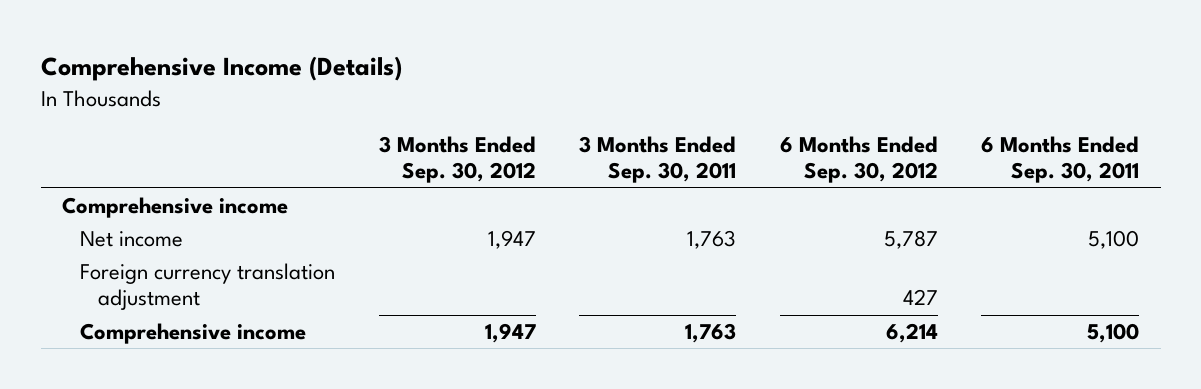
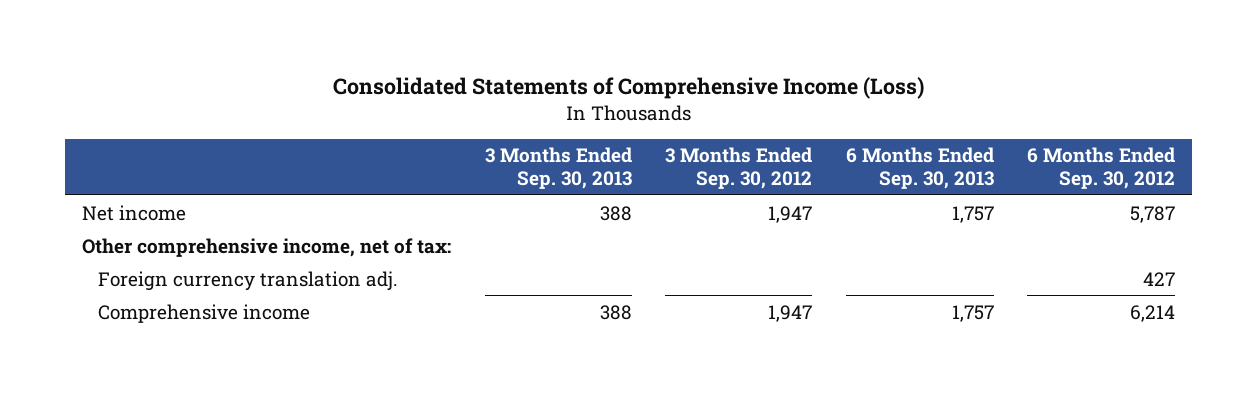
- Comprehensive Income (Details)
+ Consolidated Statements of Comprehensive Income (Loss)
- | 3 Months Ended Sep. 30, 2012 | 3 Months Ended Sep. 30, 2011 | 6 Months Ended Sep. 30, 2012 | 6 Months Ended Sep. 30, 2011
+ | 3 Months Ended Sep. 30, 2013 | 3 Months Ended Sep. 30, 2012 | 6 Months Ended Sep. 30, 2013 | 6 Months Ended Sep. 30, 2012
- Comprehensive income
- Foreign currency translation adjustment | | | 427 |
+ Other comprehensive income, net of tax:
+ Foreign currency translation adj. | | | | 427

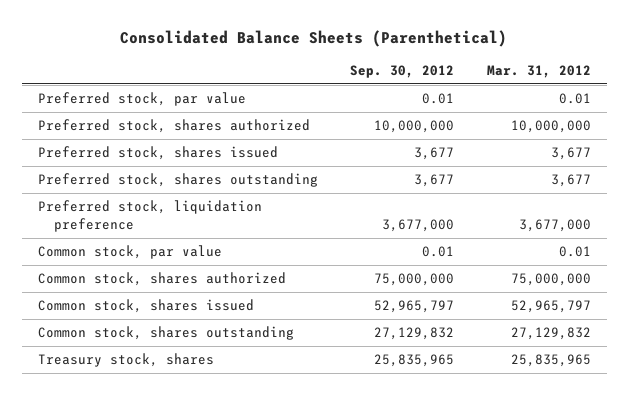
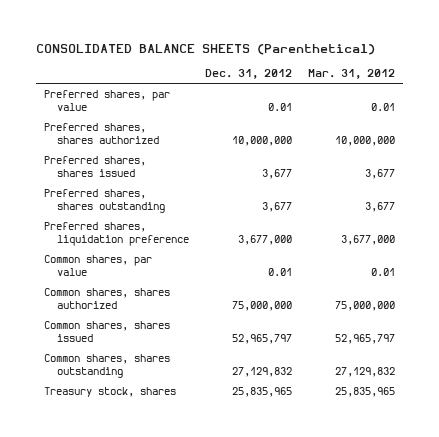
- Consolidated Balance Sheets (Parenthetical)
+ CONSOLIDATED BALANCE SHEETS (Parenthetical)
- | Sep. 30, 2012 | Mar. 31, 2012
+ | Dec. 31, 2012 | Mar. 31, 2012
- Preferred stock, par value | 0.01 | 0.01
- Preferred stock, shares authorized | 10,000,000 | 10,000,000
- Preferred stock, shares issued | 3,677 | 3,677
- Preferred stock, shares outstanding | 3,677 | 3,677
- Preferred stock, liquidation preference | 3,677,000 | 3,677,000
- Common stock, par value | 0.01 | 0.01
- Common stock, shares authorized | 75,000,000 | 75,000,000
- Common stock, shares issued | 52,965,797 | 52,965,797
- Common stock, shares outstanding | 27,129,832 | 27,129,832
+ Preferred shares, par value | 0.01 | 0.01
+ Preferred shares, shares authorized | 10,000,000 | 10,000,000
+ Preferred shares, shares issued | 3,677 | 3,677
+ Preferred shares, shares outstanding | 3,677 | 3,677
+ Preferred shares, liquidation preference | 3,677,000 | 3,677,000
+ Common shares, par value | 0.01 | 0.01
+ Common shares, shares authorized | 75,000,000 | 75,000,000
+ Common shares, shares issued | 52,965,797 | 52,965,797
+ Common shares, shares outstanding | 27,129,832 | 27,129,832

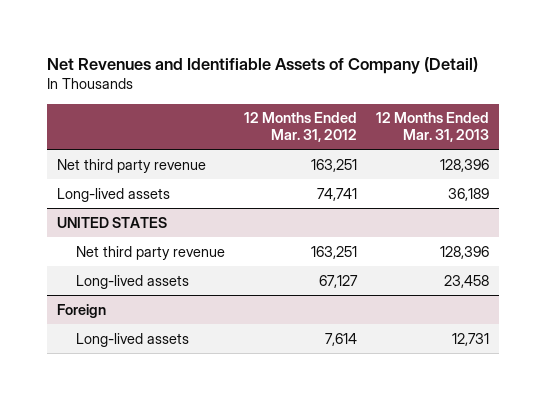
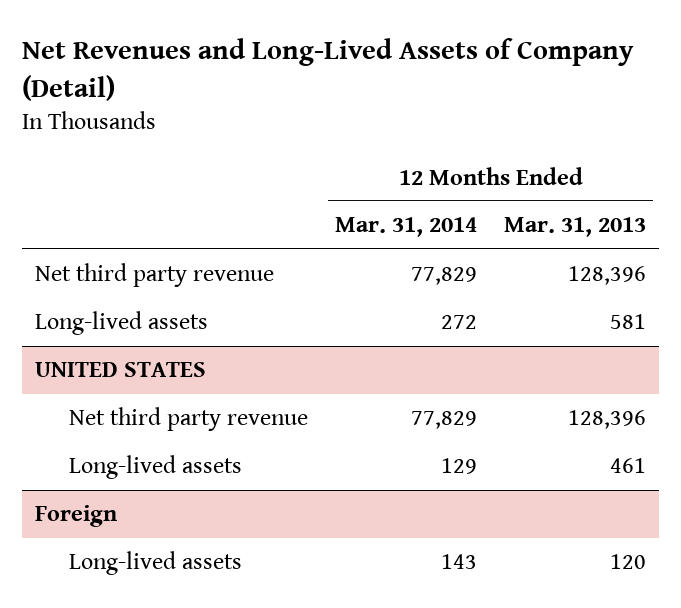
- Net Revenues and Identifiable Assets of Company (Detail)
+ Net Revenues and Long-Lived Assets of Company (Detail)
- | 12 Months Ended Mar. 31, 2012 | 12 Months Ended Mar. 31, 2013
+ | 12 Months Ended Mar. 31, 2014 | 12 Months Ended Mar. 31, 2013
- Long-lived assets | 74,741 | 36,189
+ Long-lived assets | 272 | 581
@ UNITED STATES
- Long-lived assets | 67,127 | 23,458
+ Long-lived assets | 129 | 461
@ Foreign
- Long-lived assets | 7,614 | 12,731
+ Long-lived assets | 143 | 120

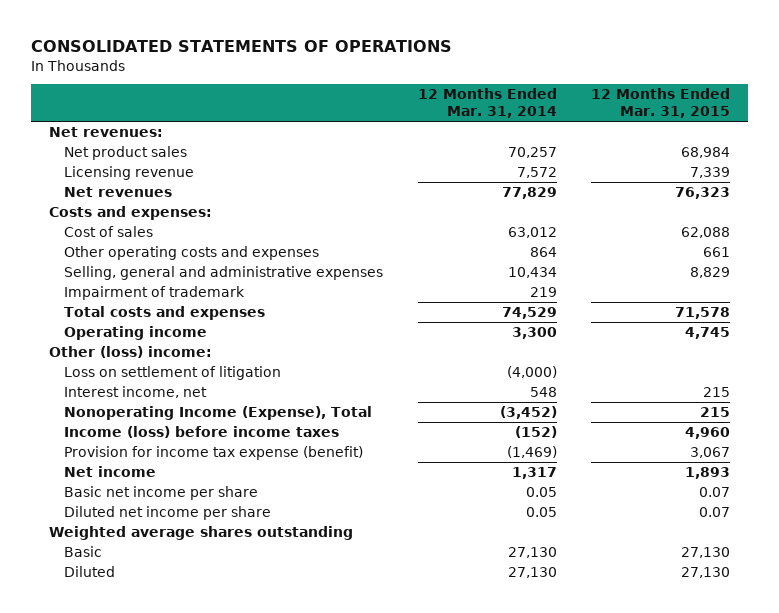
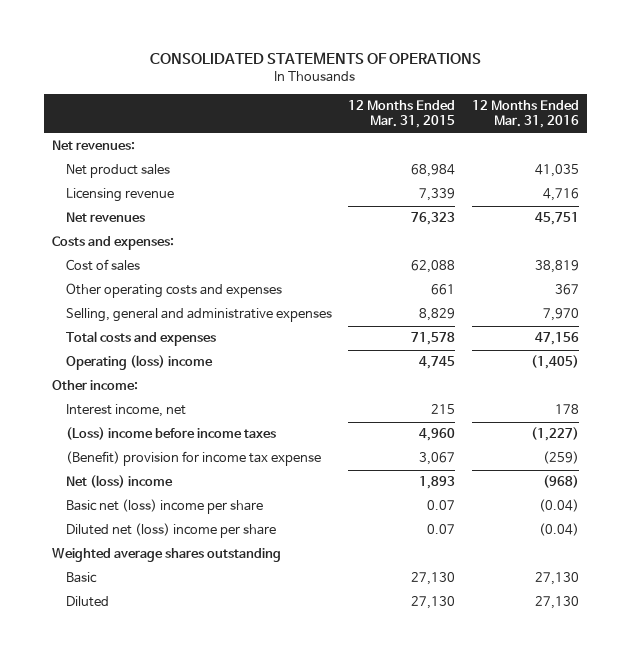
- | 12 Months Ended Mar. 31, 2014 | 12 Months Ended Mar. 31, 2015
+ | 12 Months Ended Mar. 31, 2015 | 12 Months Ended Mar. 31, 2016
- Impairment of trademark | 219 |
- Operating income | 3,300 | 4,745
- Other (loss) income:
- Loss on settlement of litigation | (4,000) |
+ Operating (loss) income | 4,745 | (1,405)
+ Other income:
- Nonoperating Income (Expense), Total | (3,452) | 215
- Income (loss) before income taxes | (152) | 4,960
- Provision for income tax expense (benefit) | (1,469) | 3,067
- Net income | 1,317 | 1,893
- Basic net income per share | 0.05 | 0.07
- Diluted net income per share | 0.05 | 0.07
+ (Loss) income before income taxes | 4,960 | (1,227)
+ (Benefit) provision for income tax expense | 3,067 | (259)
+ Net (loss) income | 1,893 | (968)
+ Basic net (loss) income per share | 0.07 | (0.04)
+ Diluted net (loss) income per share | 0.07 | (0.04)

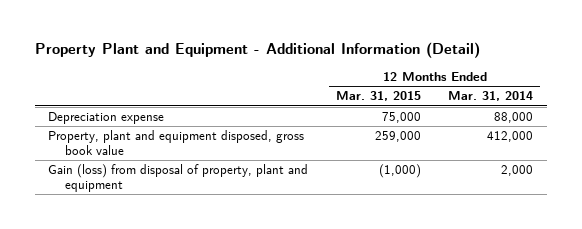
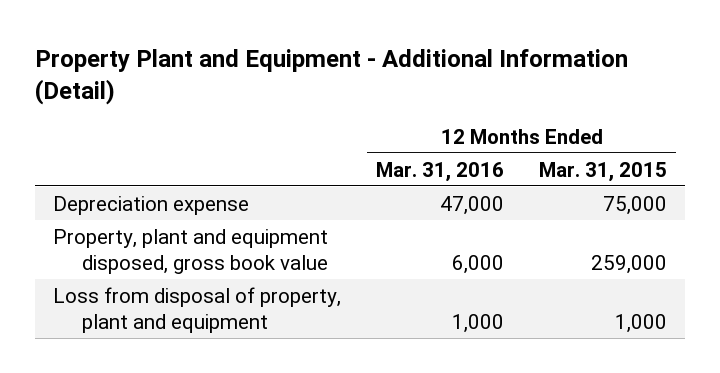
- | 12 Months Ended Mar. 31, 2015 | 12 Months Ended Mar. 31, 2014
+ | 12 Months Ended Mar. 31, 2016 | 12 Months Ended Mar. 31, 2015
- Gain (loss) from disposal of property, plant and equipment | (1,000) | 2,000
+ Loss from disposal of property, plant and equipment | 1,000 | 1,000

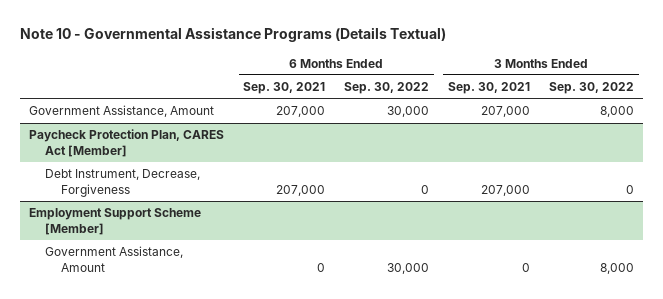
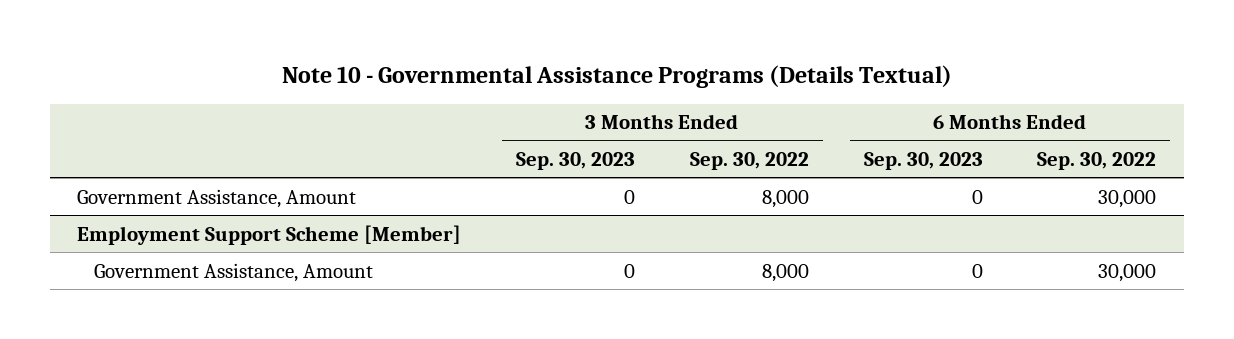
- | 6 Months Ended Sep. 30, 2021 | 6 Months Ended Sep. 30, 2022 | 3 Months Ended Sep. 30, 2021 | 3 Months Ended Sep. 30, 2022
+ | 3 Months Ended Sep. 30, 2023 | 3 Months Ended Sep. 30, 2022 | 6 Months Ended Sep. 30, 2023 | 6 Months Ended Sep. 30, 2022
- Paycheck Protection Plan, CARES Act [Member]
- Debt Instrument, Decrease, Forgiveness | 207,000 | 0 | 207,000 | 0

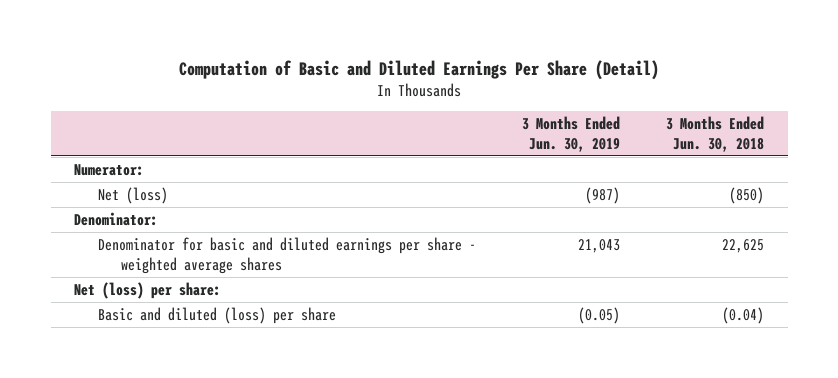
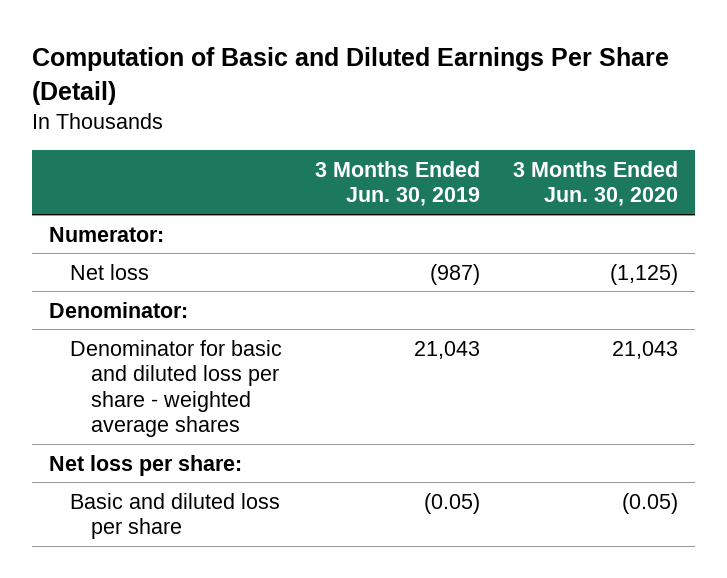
- | 3 Months Ended Jun. 30, 2019 | 3 Months Ended Jun. 30, 2018
+ | 3 Months Ended Jun. 30, 2019 | 3 Months Ended Jun. 30, 2020
- Net (loss) | (987) | (850)
+ Net loss | (987) | (1,125)
- Denominator for basic and diluted earnings per share - weighted average shares | 21,043 | 22,625
- Net (loss) per share:
- Basic and diluted (loss) per share | (0.05) | (0.04)
+ Denominator for basic and diluted loss per share - weighted average shares | 21,043 | 21,043
+ Net loss per share:
+ Basic and diluted loss per share | (0.05) | (0.05)

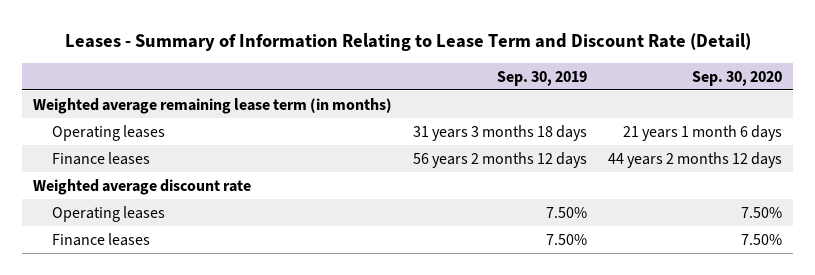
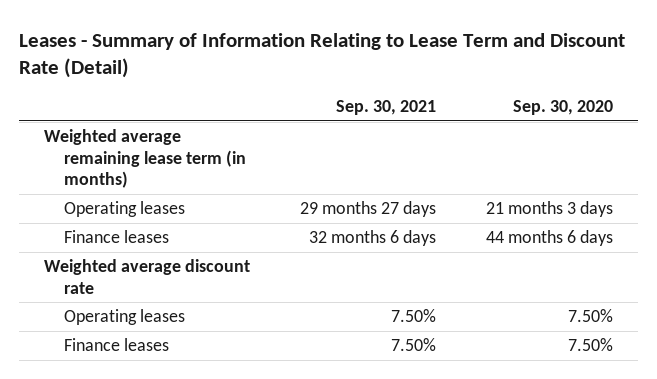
- | Sep. 30, 2019 | Sep. 30, 2020
+ | Sep. 30, 2021 | Sep. 30, 2020
- Operating leases | 31 years 3 months 18 days | 21 years 1 month 6 days
- Finance leases | 56 years 2 months 12 days | 44 years 2 months 12 days
+ Operating leases | 29 months 27 days | 21 months 3 days
+ Finance leases | 32 months 6 days | 44 months 6 days

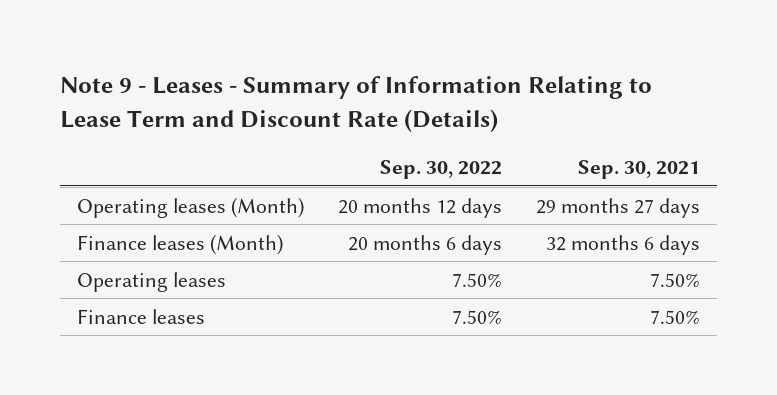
- Leases - Summary of Information Relating to Lease Term and Discount Rate (Detail)
+ Note 9 - Leases - Summary of Information Relating to Lease Term and Discount Rate (Details)
- | Sep. 30, 2021 | Sep. 30, 2020
+ | Sep. 30, 2022 | Sep. 30, 2021
- Weighted average remaining lease term (in months)
- Operating leases | 29 months 27 days | 21 months 3 days
- Finance leases | 32 months 6 days | 44 months 6 days
- Weighted average discount rate
+ Operating leases (Month) | 20 months 12 days | 29 months 27 days
+ Finance leases (Month) | 20 months 6 days | 32 months 6 days

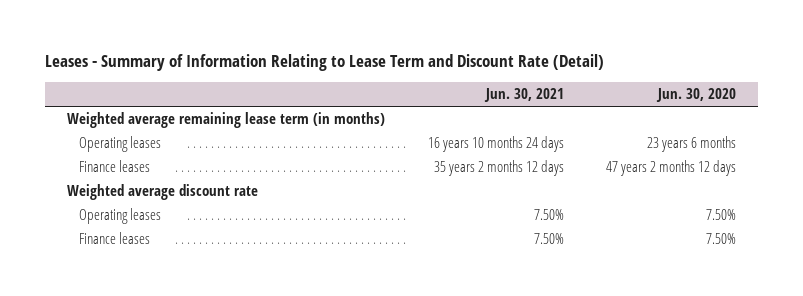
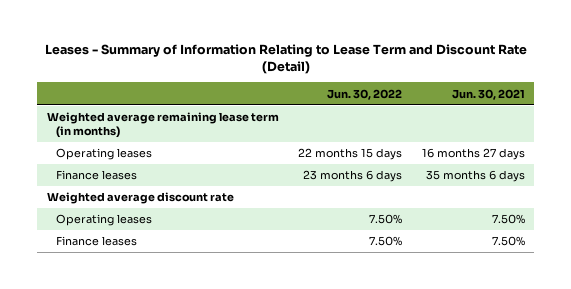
- | Jun. 30, 2021 | Jun. 30, 2020
+ | Jun. 30, 2022 | Jun. 30, 2021
- Operating leases | 16 years 10 months 24 days | 23 years 6 months
- Finance leases | 35 years 2 months 12 days | 47 years 2 months 12 days
+ Operating leases | 22 months 15 days | 16 months 27 days
+ Finance leases | 23 months 6 days | 35 months 6 days

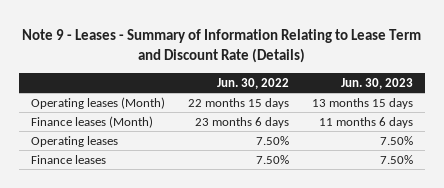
- Leases - Summary of Information Relating to Lease Term and Discount Rate (Detail)
+ Note 9 - Leases - Summary of Information Relating to Lease Term and Discount Rate (Details)
- | Jun. 30, 2022 | Jun. 30, 2021
+ | Jun. 30, 2022 | Jun. 30, 2023
- Weighted average remaining lease term (in months)
- Operating leases | 22 months 15 days | 16 months 27 days
- Finance leases | 23 months 6 days | 35 months 6 days
- Weighted average discount rate
+ Operating leases (Month) | 22 months 15 days | 13 months 15 days
+ Finance leases (Month) | 23 months 6 days | 11 months 6 days

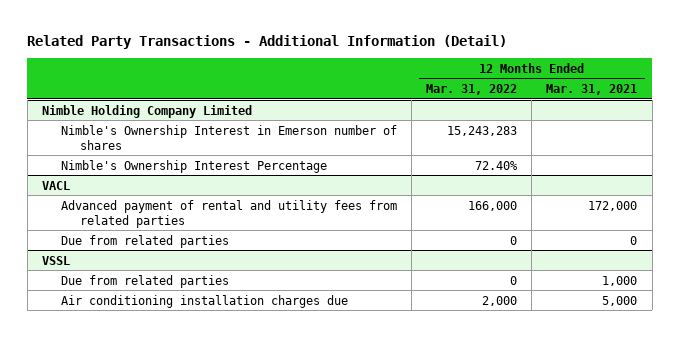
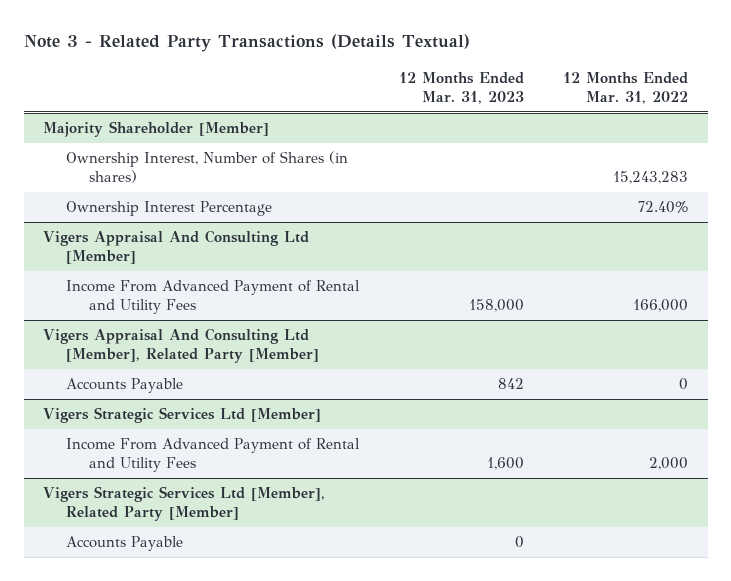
- Related Party Transactions - Additional Information (Detail)
+ Note 3 - Related Party Transactions (Details Textual)
- | 12 Months Ended Mar. 31, 2022 | 12 Months Ended Mar. 31, 2021
+ | 12 Months Ended Mar. 31, 2023 | 12 Months Ended Mar. 31, 2022
- Nimble Holding Company Limited
- Nimble's Ownership Interest in Emerson number of shares | 15,243,283 |
- Nimble's Ownership Interest Percentage | 72.40% |
- VACL
- Advanced payment of rental and utility fees from related parties | 166,000 | 172,000
- Due from related parties | 0 | 0
- VSSL
- Due from related parties | 0 | 1,000
- Air conditioning installation charges due | 2,000 | 5,000
+ Majority Shareholder [Member]
+ Ownership Interest, Number of Shares (in shares) | | 15,243,283
+ Ownership Interest Percentage | | 72.40%
+ Vigers Appraisal And Consulting Ltd [Member]
+ Income From Advanced Payment of Rental and Utility Fees | 158,000 | 166,000
+ Vigers Appraisal And Consulting Ltd [Member], Related Party [Member]
+ Accounts Payable | 842 | 0
+ Vigers Strategic Services Ltd [Member]
+ Income From Advanced Payment of Rental and Utility Fees | 1,600 | 2,000
+ Vigers Strategic Services Ltd [Member], Related Party [Member]
+ Accounts Payable | 0 |

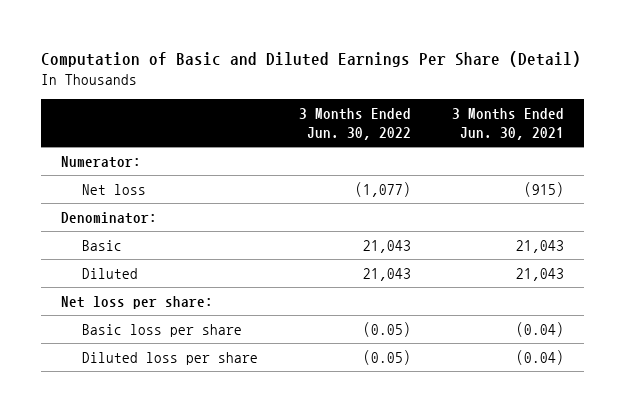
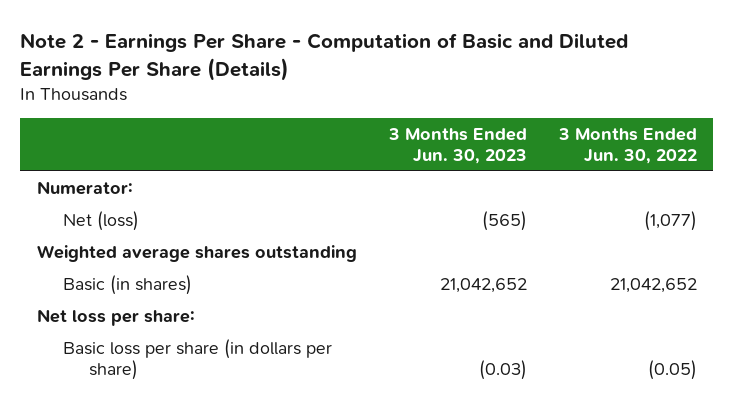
- Computation of Basic and Diluted Earnings Per Share (Detail)
+ Note 2 - Earnings Per Share - Computation of Basic and Diluted Earnings Per Share (Details)
- | 3 Months Ended Jun. 30, 2022 | 3 Months Ended Jun. 30, 2021
+ | 3 Months Ended Jun. 30, 2023 | 3 Months Ended Jun. 30, 2022
- Net loss | (1,077) | (915)
- Denominator:
- Basic | 21,043 | 21,043
- Diluted | 21,043 | 21,043
+ Net (loss) | (565) | (1,077)
+ Weighted average shares outstanding
+ Basic (in shares) | 21,042,652 | 21,042,652
- Basic loss per share | (0.05) | (0.04)
- Diluted loss per share | (0.05) | (0.04)
+ Basic loss per share (in dollars per share) | (0.03) | (0.05)

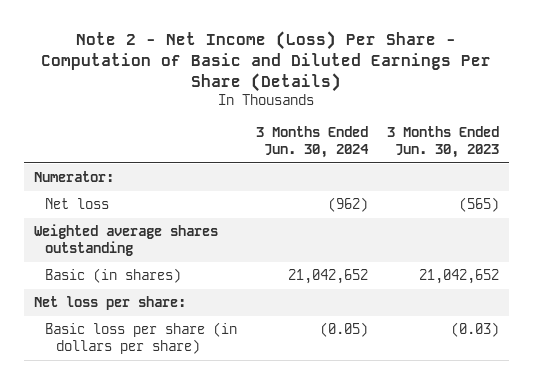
- Note 2 - Earnings Per Share - Computation of Basic and Diluted Earnings Per Share (Details)
+ Note 2 - Net Income (Loss) Per Share - Computation of Basic and Diluted Earnings Per Share (Details)
- | 3 Months Ended Jun. 30, 2023 | 3 Months Ended Jun. 30, 2022
+ | 3 Months Ended Jun. 30, 2024 | 3 Months Ended Jun. 30, 2023
- Net (loss) | (565) | (1,077)
+ Net loss | (962) | (565)

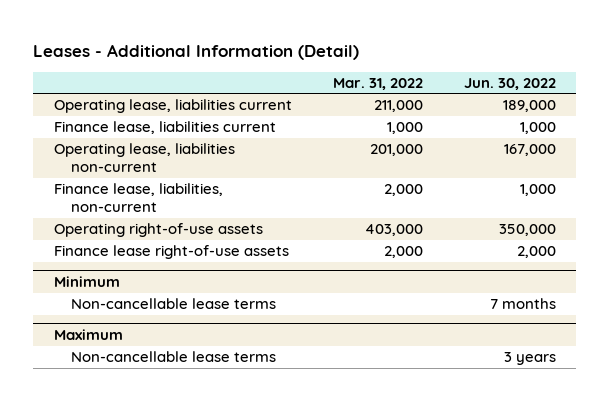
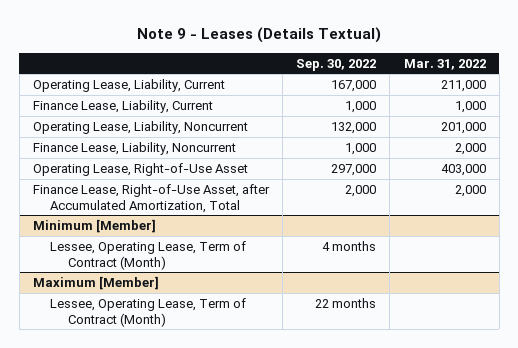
- Leases - Additional Information (Detail)
+ Note 9 - Leases (Details Textual)
- | Mar. 31, 2022 | Jun. 30, 2022
+ | Sep. 30, 2022 | Mar. 31, 2022
- Operating lease, liabilities current | 211,000 | 189,000
- Finance lease, liabilities current | 1,000 | 1,000
- Operating lease, liabilities non-current | 201,000 | 167,000
- Finance lease, liabilities, non-current | 2,000 | 1,000
- Operating right-of-use assets | 403,000 | 350,000
- Finance lease right-of-use assets | 2,000 | 2,000
- Minimum
- Non-cancellable lease terms | | 7 months
- Maximum
- Non-cancellable lease terms | | 3 years
+ Operating Lease, Liability, Current | 167,000 | 211,000
+ Finance Lease, Liability, Current | 1,000 | 1,000
+ Operating Lease, Liability, Noncurrent | 132,000 | 201,000
+ Finance Lease, Liability, Noncurrent | 1,000 | 2,000
+ Operating Lease, Right-of-Use Asset | 297,000 | 403,000
+ Finance Lease, Right-of-Use Asset, after Accumulated Amortization, Total | 2,000 | 2,000
+ Minimum [Member]
+ Lessee, Operating Lease, Term of Contract (Month) | 4 months |
+ Maximum [Member]
+ Lessee, Operating Lease, Term of Contract (Month) | 22 months |

